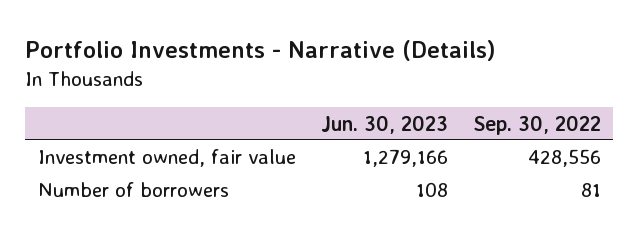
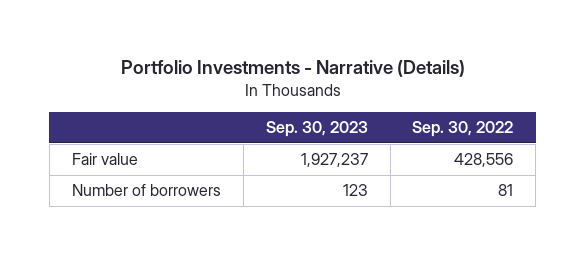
- | Jun. 30, 2023 | Sep. 30, 2022
+ | Sep. 30, 2023 | Sep. 30, 2022
- Investment owned, fair value | 1,279,166 | 428,556
+ Fair value | 1,927,237 | 428,556

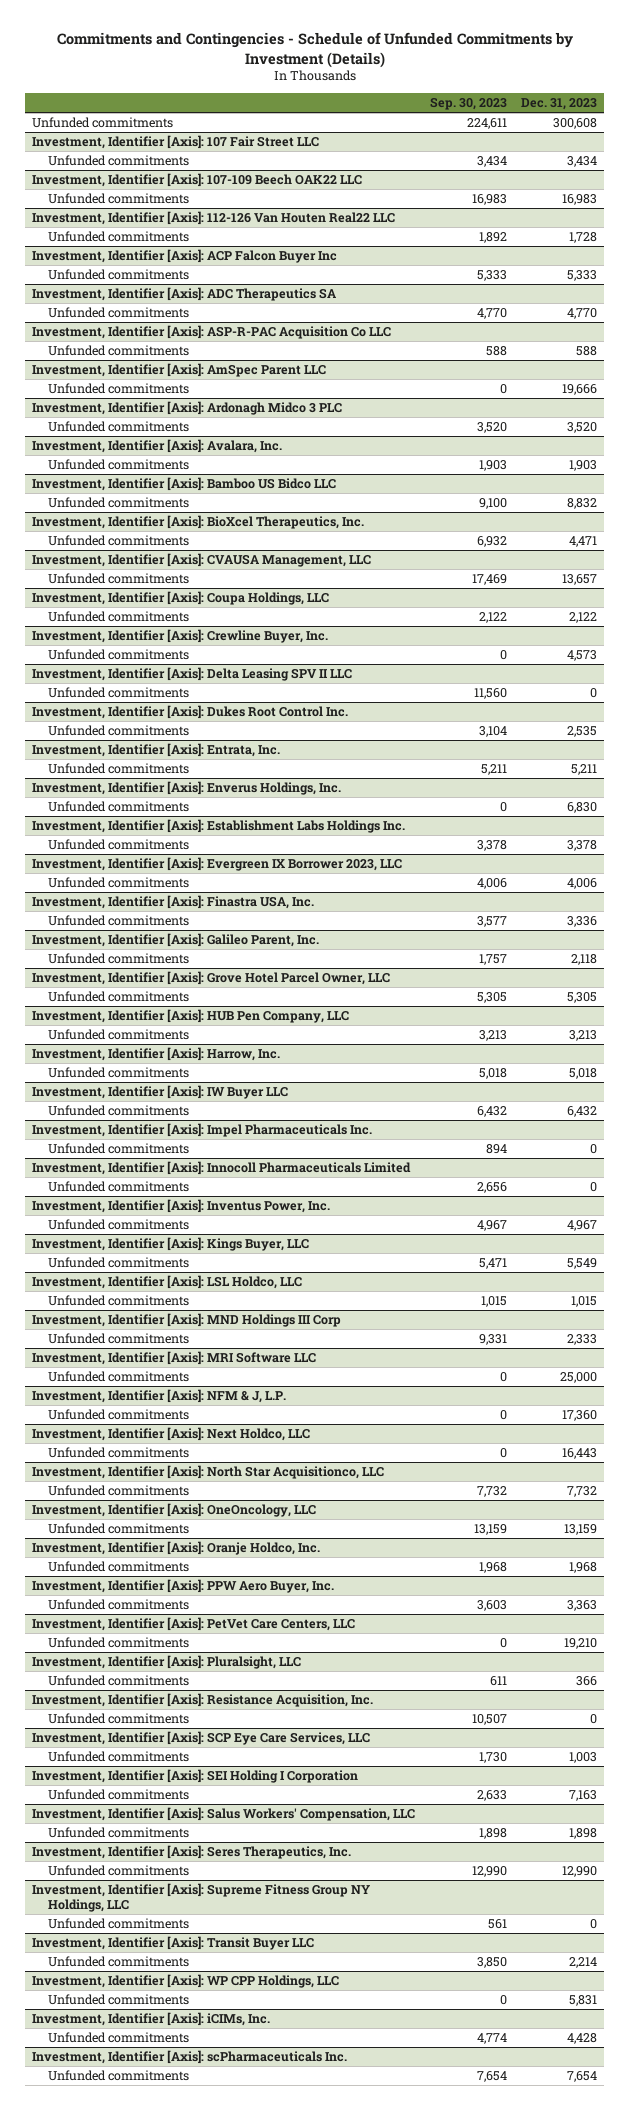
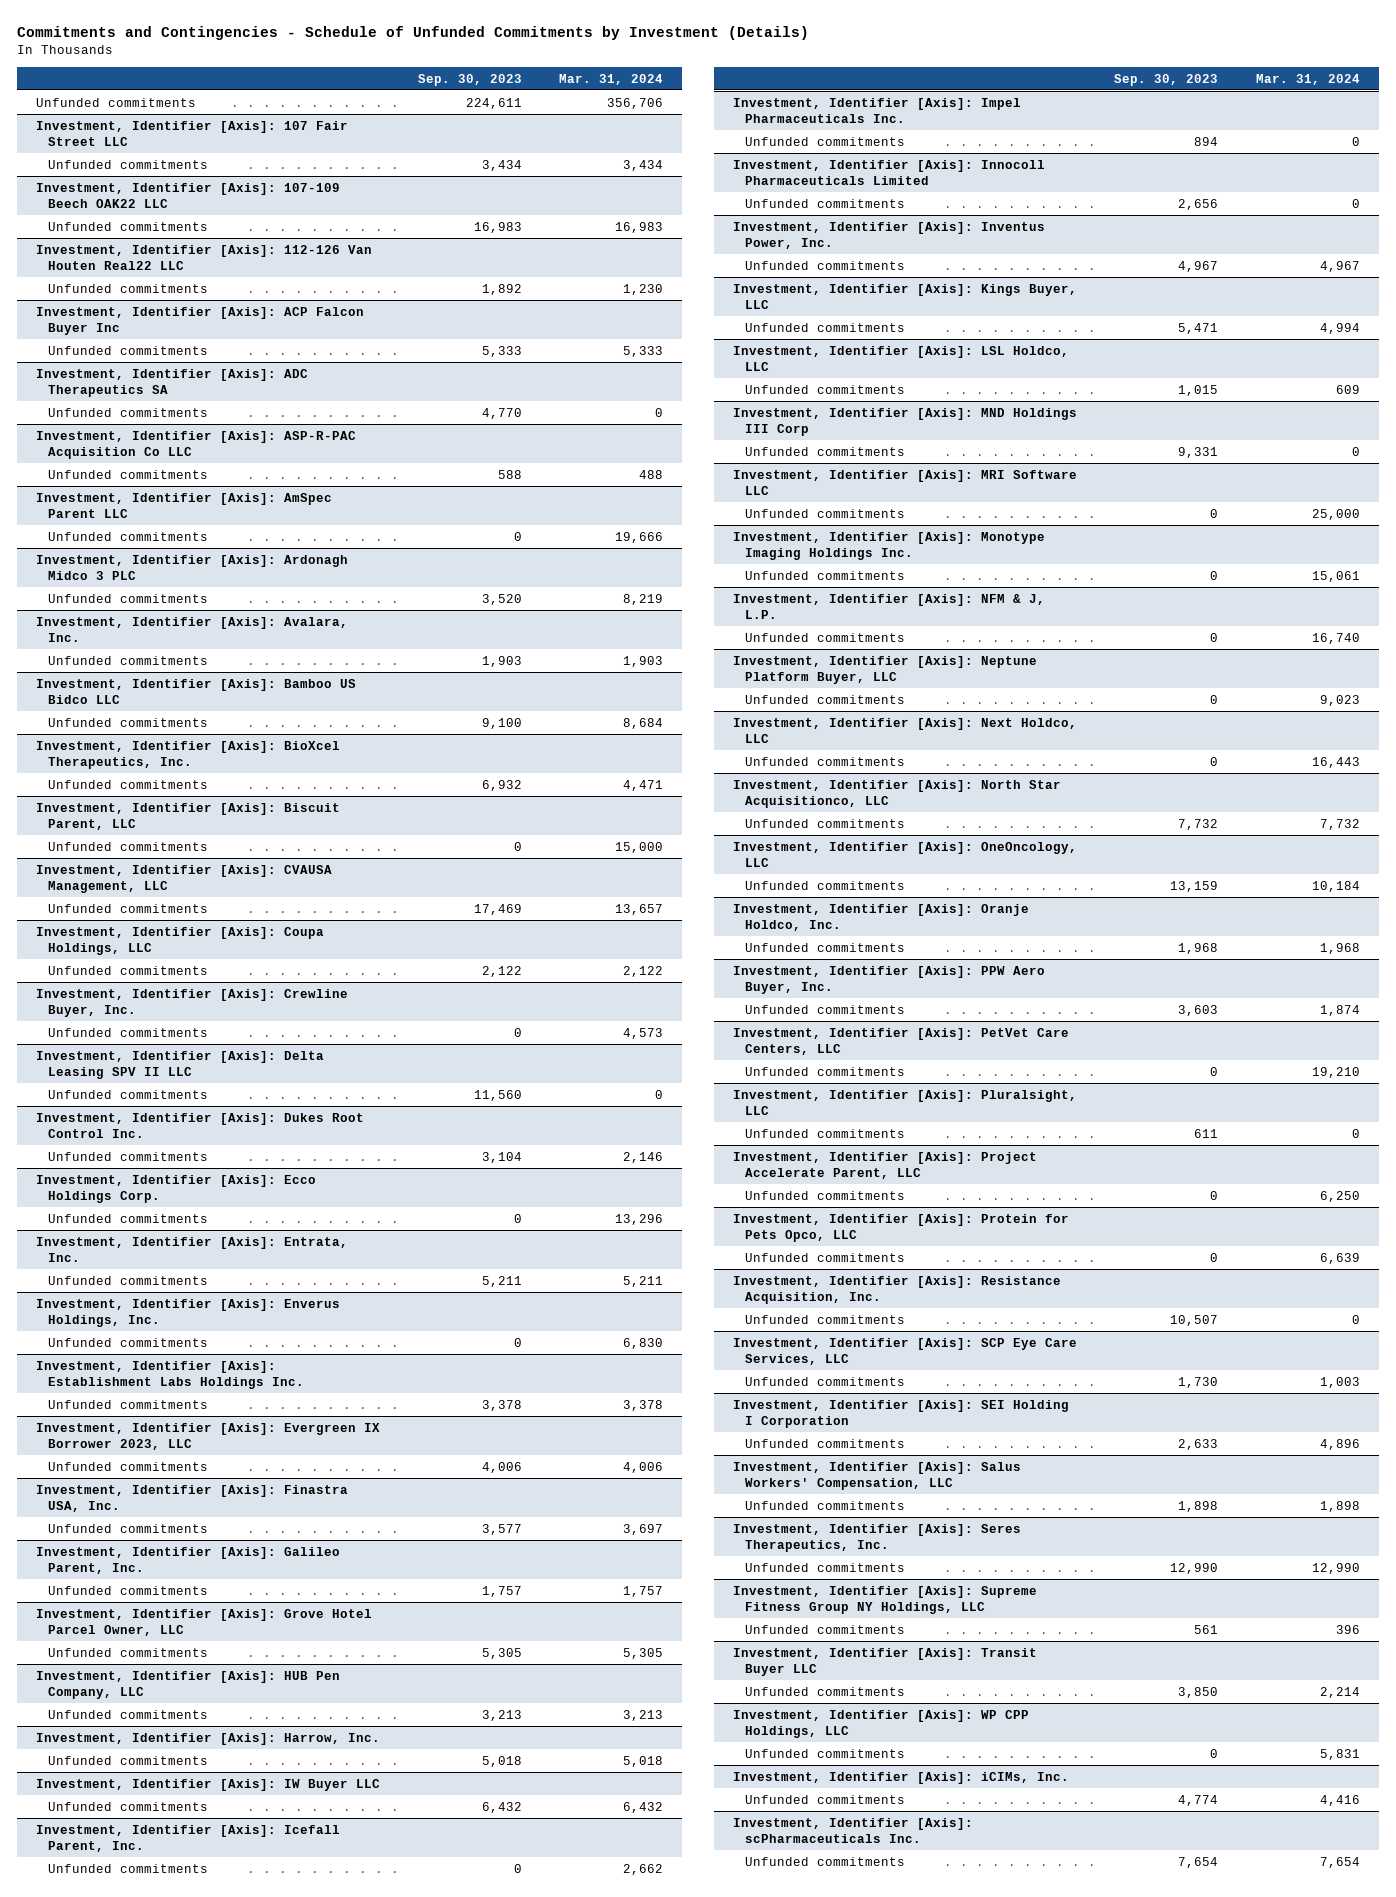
- | Sep. 30, 2023 | Dec. 31, 2023
+ | Sep. 30, 2023 | Mar. 31, 2024
+ Investment, Identifier [Axis]: Biscuit Parent, LLC
+ Unfunded commitments | 0 | 15,000
+ Investment, Identifier [Axis]: Ecco Holdings Corp.
+ Unfunded commitments | 0 | 13,296
+ Investment, Identifier [Axis]: Icefall Parent, Inc.
+ Unfunded commitments | 0 | 2,662
+ Investment, Identifier [Axis]: Monotype Imaging Holdings Inc.
+ Unfunded commitments | 0 | 15,061
+ Investment, Identifier [Axis]: Neptune Platform Buyer, LLC
+ Unfunded commitments | 0 | 9,023
+ Investment, Identifier [Axis]: Project Accelerate Parent, LLC
+ Unfunded commitments | 0 | 6,250
+ Investment, Identifier [Axis]: Protein for Pets Opco, LLC
+ Unfunded commitments | 0 | 6,639

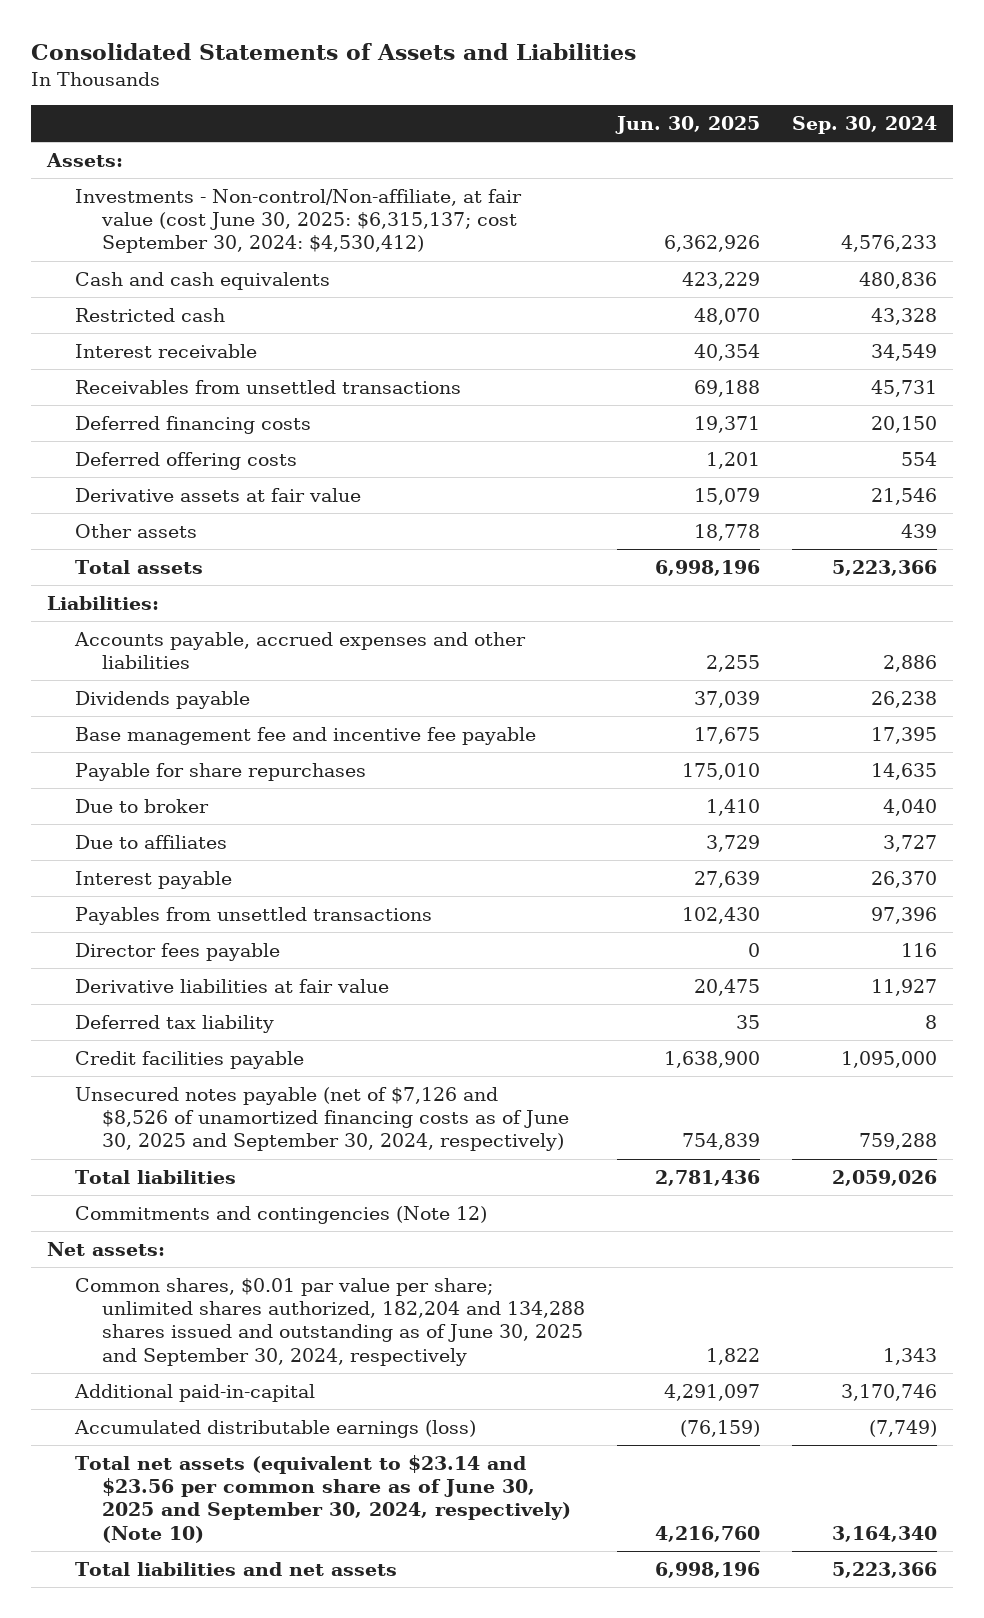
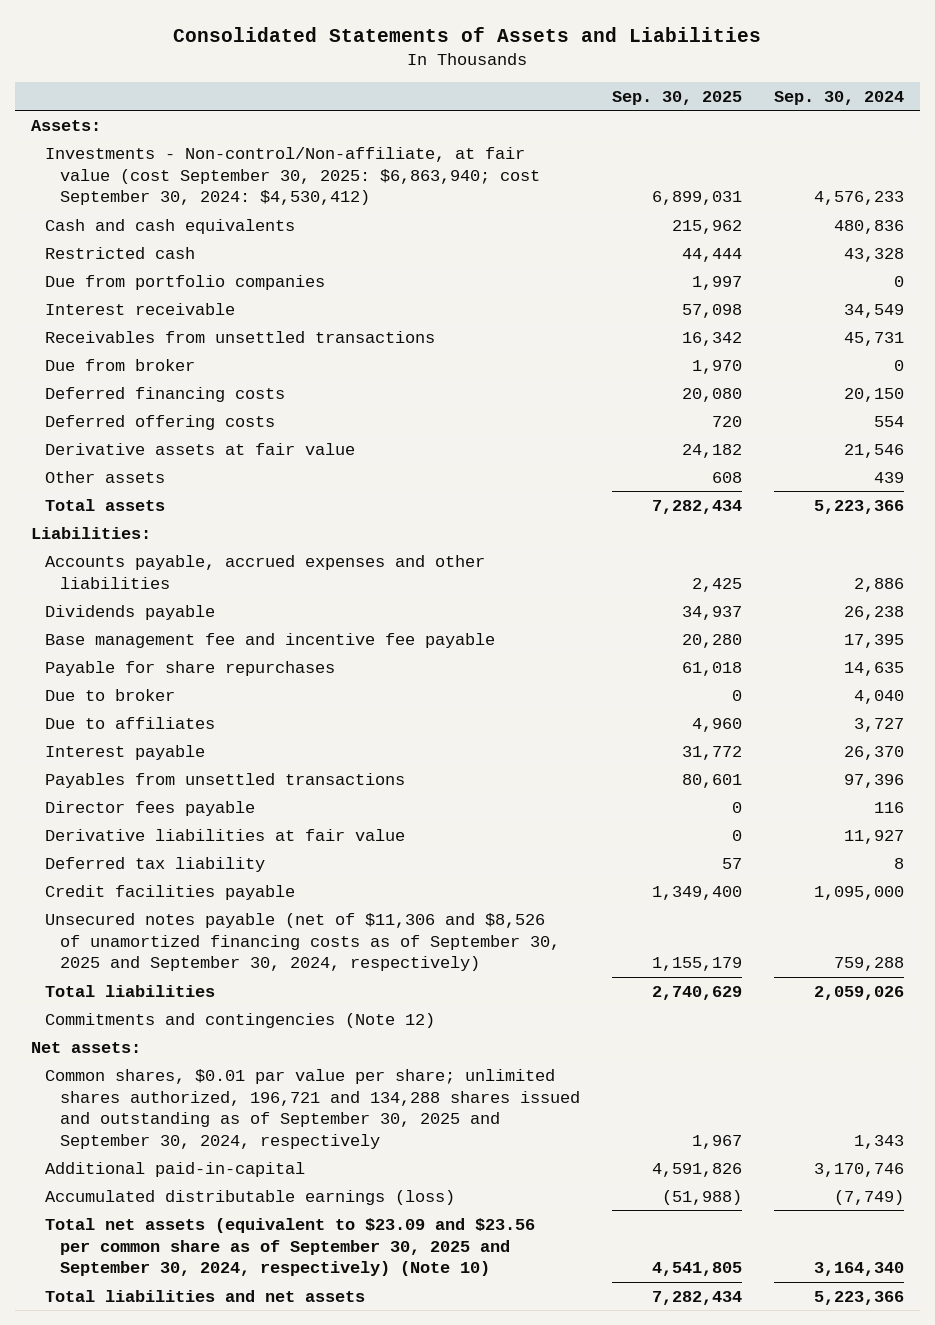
- | Jun. 30, 2025 | Sep. 30, 2024
+ | Sep. 30, 2025 | Sep. 30, 2024
- Investments - Non-control/Non-affiliate, at fair value (cost June 30, 2025: $6,315,137; cost September 30, 2024: $4,530,412) | 6,362,926 | 4,576,233
+ Investments - Non-control/Non-affiliate, at fair value (cost September 30, 2025: $6,863,940; cost September 30, 2024: $4,530,412) | 6,899,031 | 4,576,233
+ Due from portfolio companies | 1,997 | 0
+ Due from broker | 1,970 | 0
- Unsecured notes payable (net of $7,126 and $8,526 of unamortized financing costs as of June 30, 2025 and September 30, 2024, respectively) | 754,839 | 759,288
+ Unsecured notes payable (net of $11,306 and $8,526 of unamortized financing costs as of September 30, 2025 and September 30, 2024, respectively) | 1,155,179 | 759,288
- Common shares, $0.01 par value per share; unlimited shares authorized, 182,204 and 134,288 shares issued and outstanding as of June 30, 2025 and September 30, 2024, respectively | 1,822 | 1,343
+ Common shares, $0.01 par value per share; unlimited shares authorized, 196,721 and 134,288 shares issued and outstanding as of September 30, 2025 and September 30, 2024, respectively | 1,967 | 1,343
- Total net assets (equivalent to $23.14 and $23.56 per common share as of June 30, 2025 and September 30, 2024, respectively) (Note 10) | 4,216,760 | 3,164,340
+ Total net assets (equivalent to $23.09 and $23.56 per common share as of September 30, 2025 and September 30, 2024, respectively) (Note 10) | 4,541,805 | 3,164,340

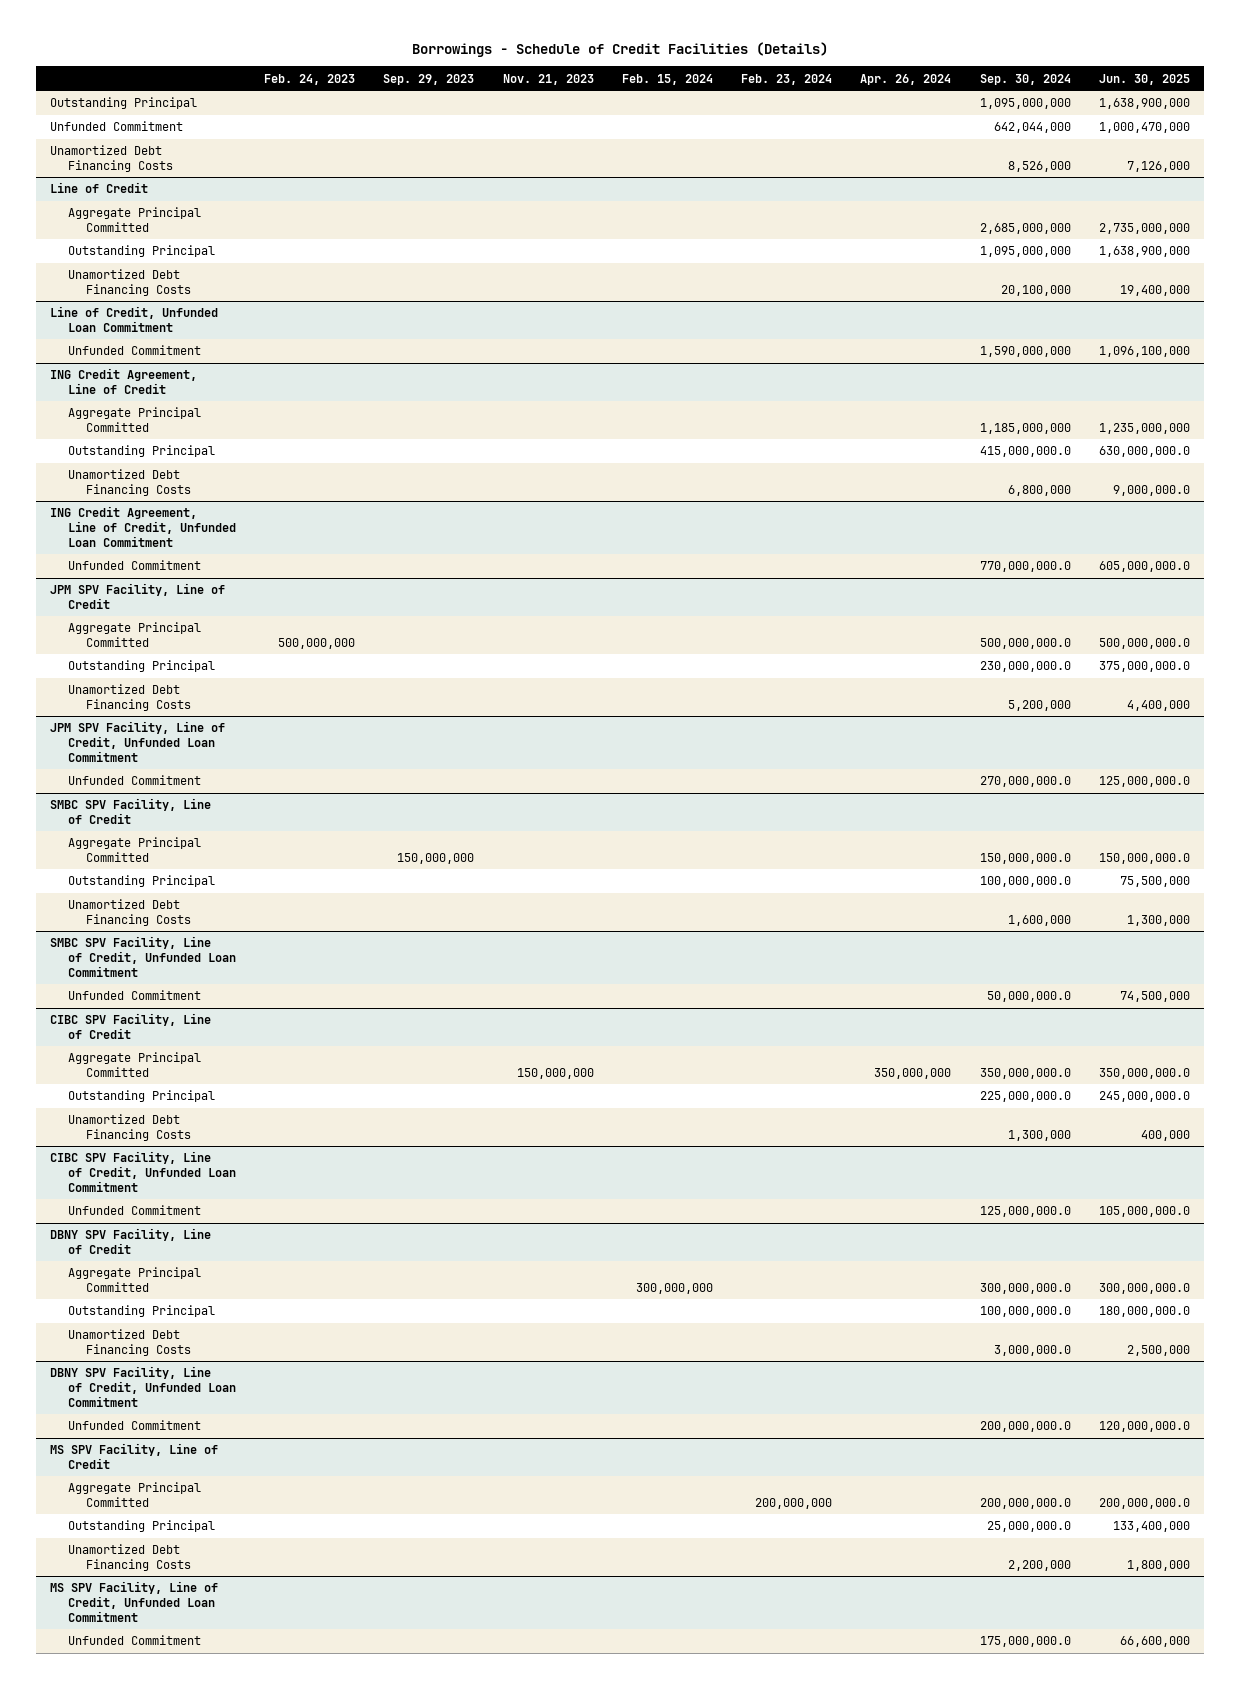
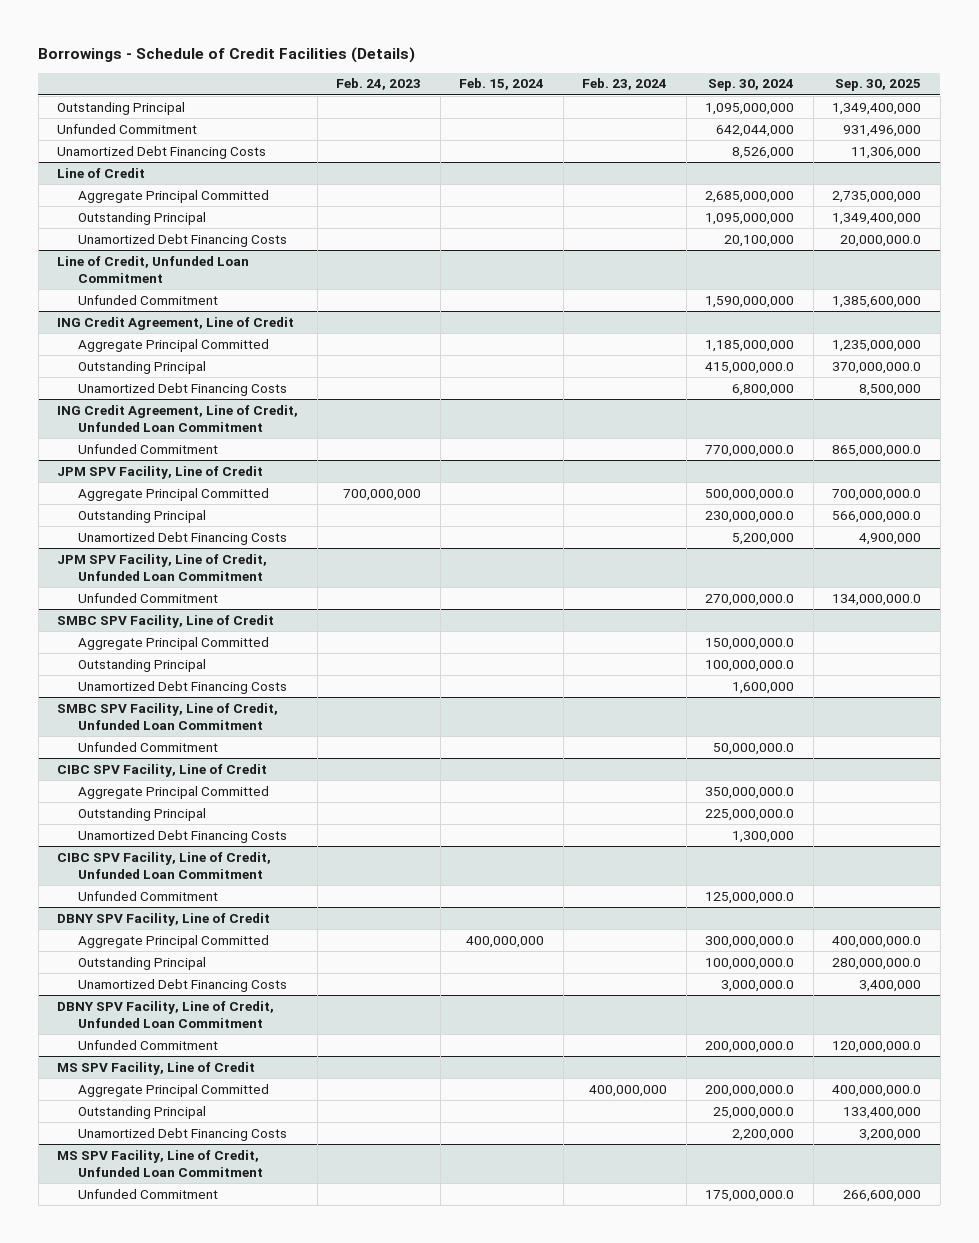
- | Feb. 24, 2023 | Sep. 29, 2023 | Nov. 21, 2023 | Feb. 15, 2024 | Feb. 23, 2024 | Apr. 26, 2024 | Sep. 30, 2024 | Jun. 30, 2025
+ | Feb. 24, 2023 | Feb. 15, 2024 | Feb. 23, 2024 | Sep. 30, 2024 | Sep. 30, 2025
@ JPM SPV Facility, Line of Credit
- Aggregate Principal Committed | 500,000,000 | | | | | | 500,000,000.0 | 500,000,000.0
+ Aggregate Principal Committed | 700,000,000 | | | 500,000,000.0 | 700,000,000.0
@ DBNY SPV Facility, Line of Credit
- Aggregate Principal Committed | | | | 300,000,000 | | | 300,000,000.0 | 300,000,000.0
+ Aggregate Principal Committed | | 400,000,000 | | 300,000,000.0 | 400,000,000.0
@ MS SPV Facility, Line of Credit
- Aggregate Principal Committed | | | | | 200,000,000 | | 200,000,000.0 | 200,000,000.0
+ Aggregate Principal Committed | | | 400,000,000 | 200,000,000.0 | 400,000,000.0

